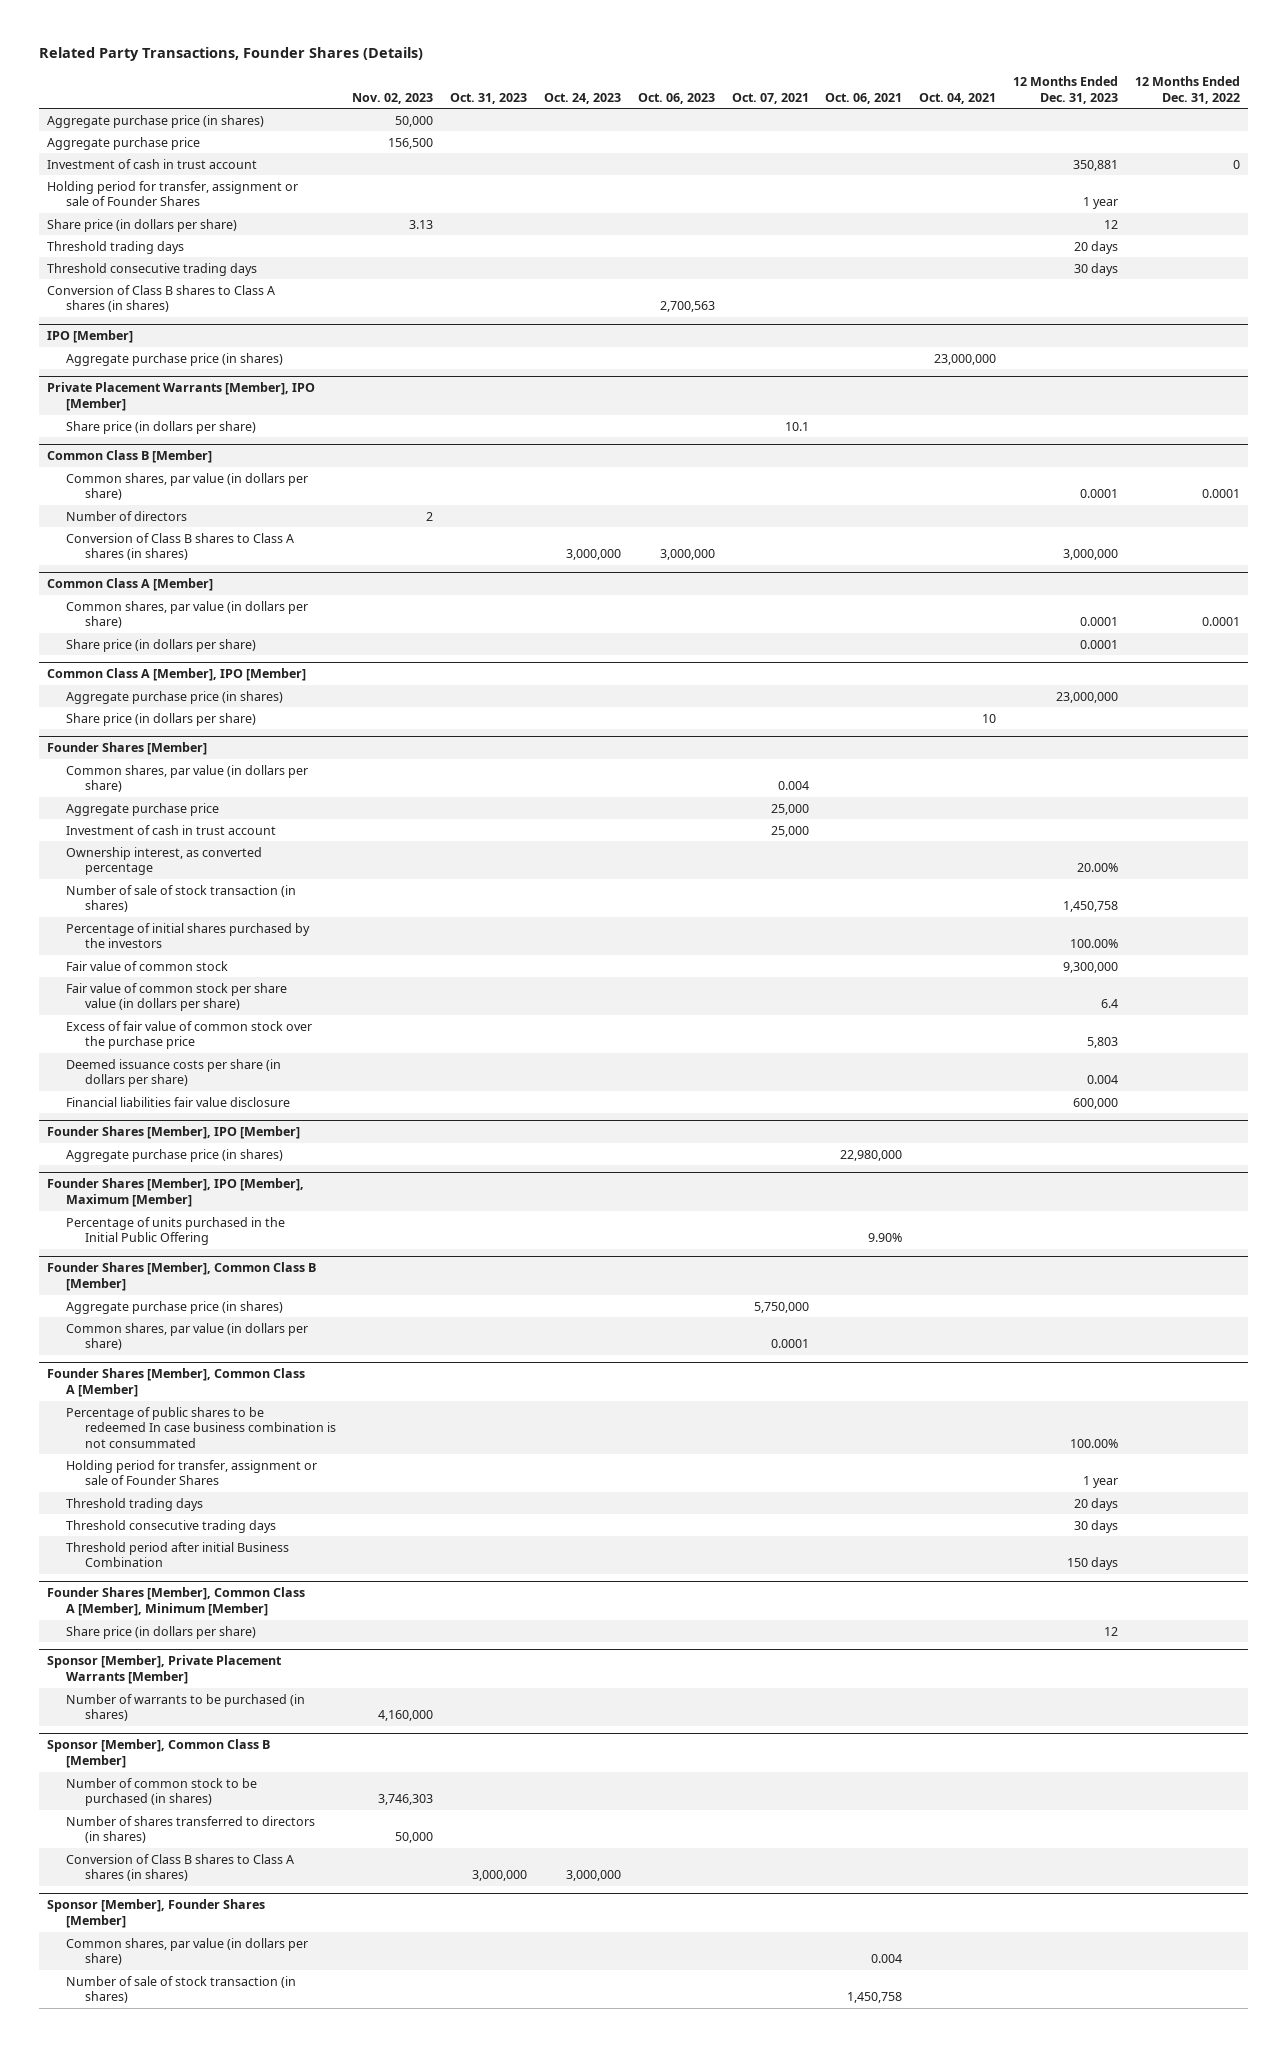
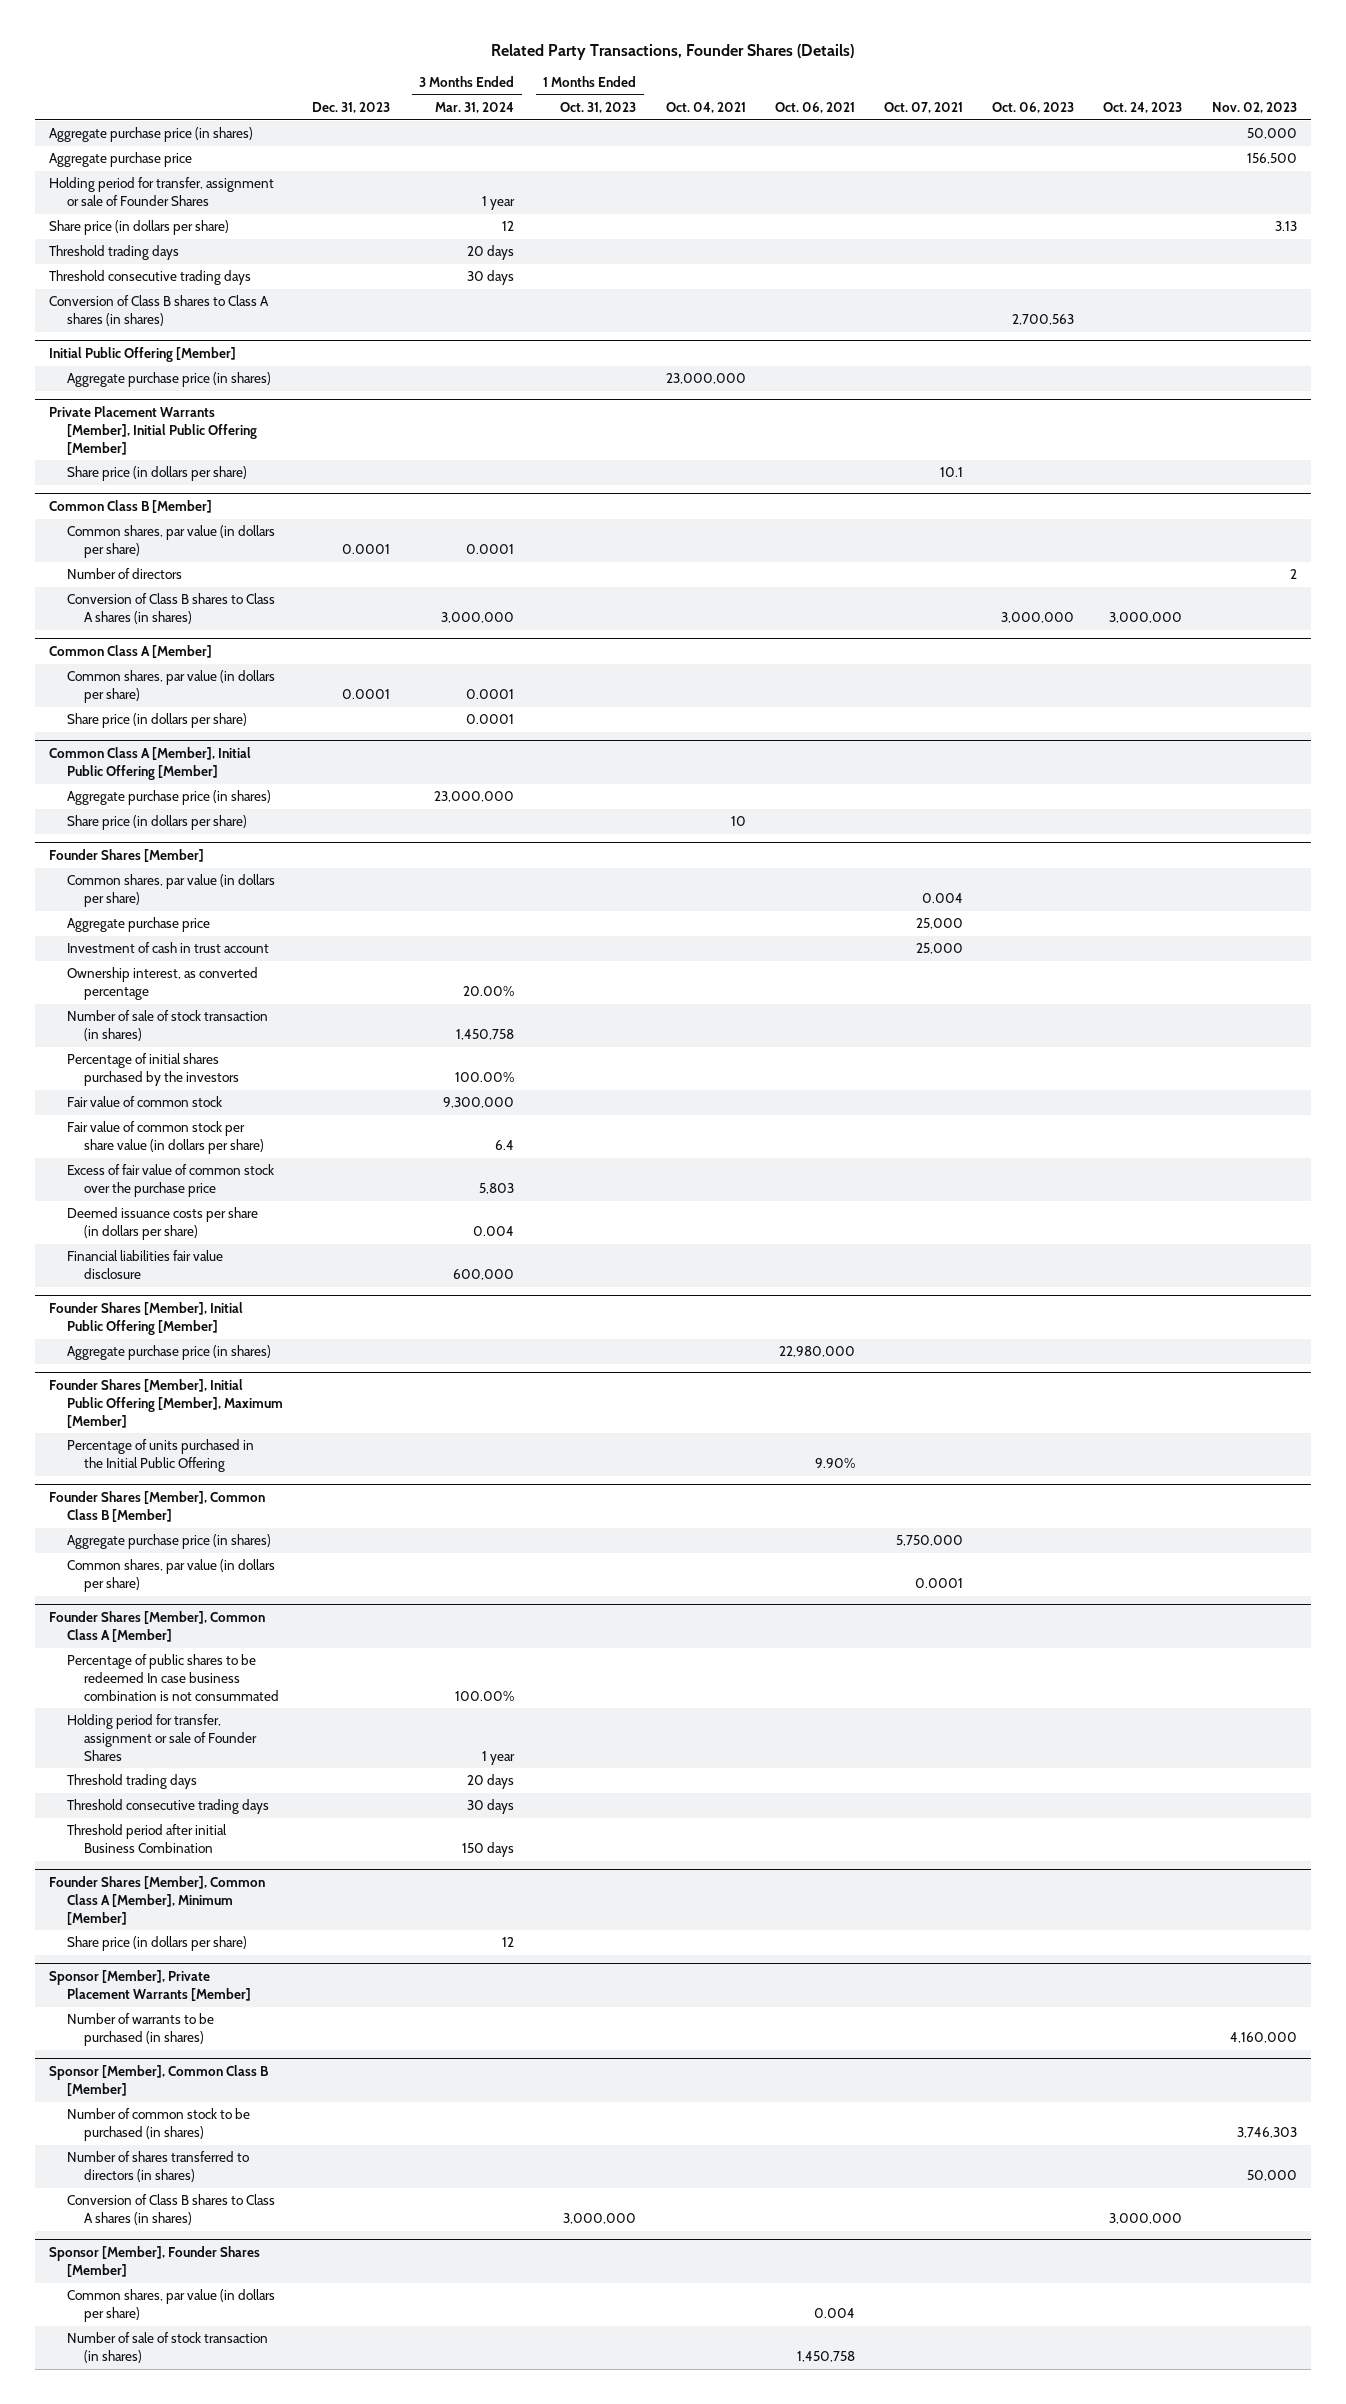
- | Nov. 02, 2023 | Oct. 31, 2023 | Oct. 24, 2023 | Oct. 06, 2023 | Oct. 07, 2021 | Oct. 06, 2021 | Oct. 04, 2021 | 12 Months Ended Dec. 31, 2023 | 12 Months Ended Dec. 31, 2022
+ | Dec. 31, 2023 | 3 Months Ended Mar. 31, 2024 | 1 Months Ended Oct. 31, 2023 | Oct. 04, 2021 | Oct. 06, 2021 | Oct. 07, 2021 | Oct. 06, 2023 | Oct. 24, 2023 | Nov. 02, 2023
- Investment of cash in trust account | | | | | | | | 350,881 | 0
- IPO [Member]
+ Initial Public Offering [Member]
- Private Placement Warrants [Member], IPO [Member]
+ Private Placement Warrants [Member], Initial Public Offering [Member]
- Common Class A [Member], IPO [Member]
+ Common Class A [Member], Initial Public Offering [Member]
- Founder Shares [Member], IPO [Member]
+ Founder Shares [Member], Initial Public Offering [Member]
- Founder Shares [Member], IPO [Member], Maximum [Member]
+ Founder Shares [Member], Initial Public Offering [Member], Maximum [Member]

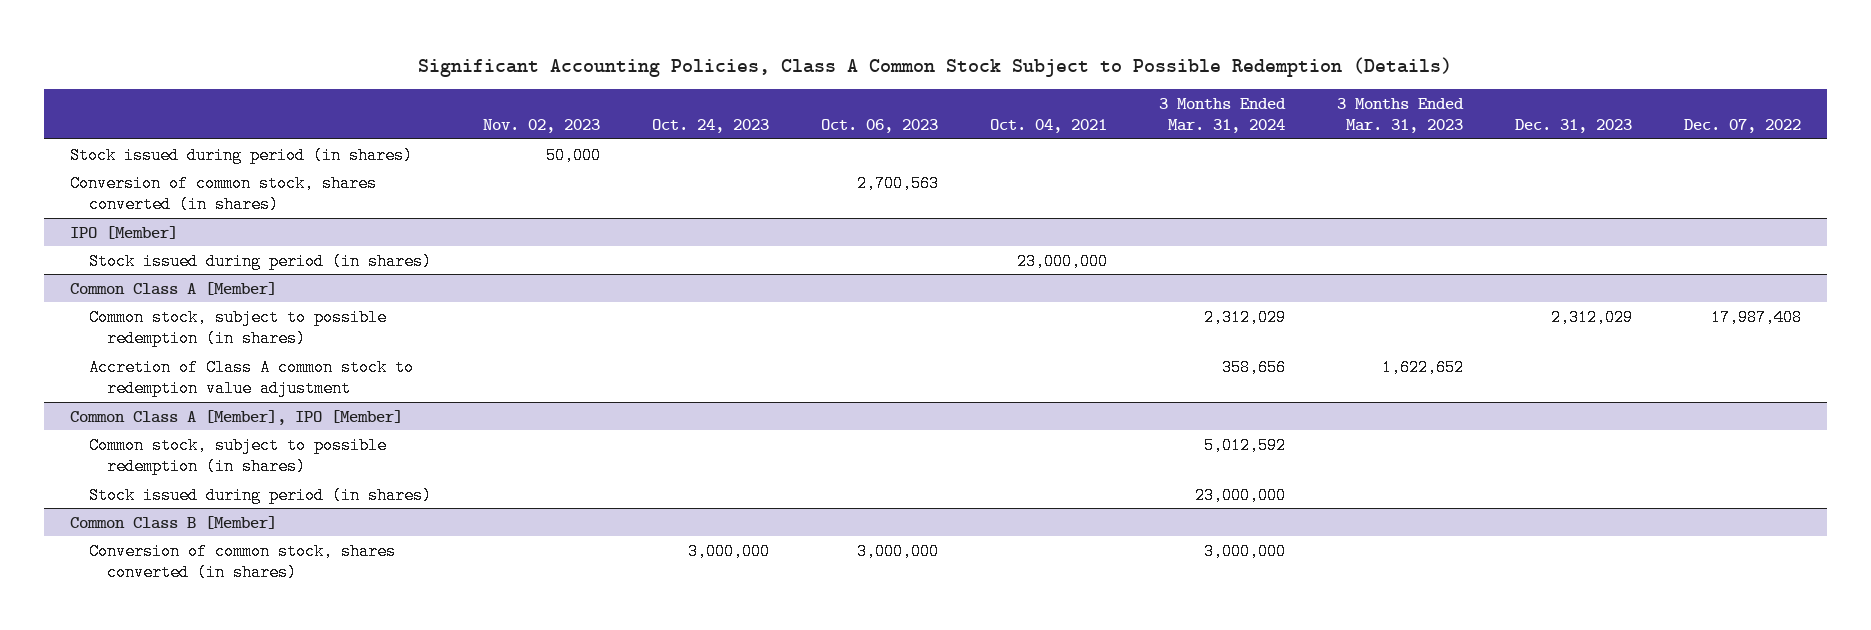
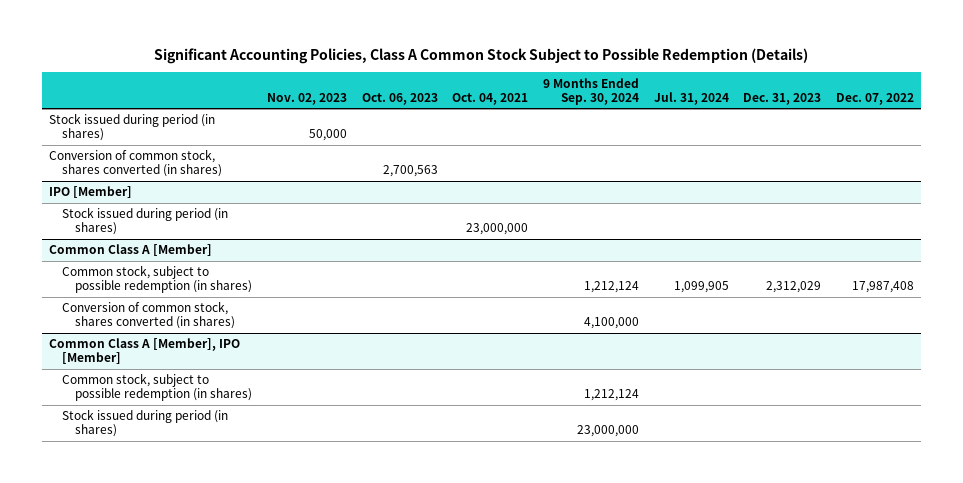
- | Nov. 02, 2023 | Oct. 24, 2023 | Oct. 06, 2023 | Oct. 04, 2021 | 3 Months Ended Mar. 31, 2024 | 3 Months Ended Mar. 31, 2023 | Dec. 31, 2023 | Dec. 07, 2022
+ | Nov. 02, 2023 | Oct. 06, 2023 | Oct. 04, 2021 | 9 Months Ended Sep. 30, 2024 | Jul. 31, 2024 | Dec. 31, 2023 | Dec. 07, 2022
@ Common Class A [Member]
- Accretion of Class A common stock to redemption value adjustment | | | | | 358,656 | 1,622,652 | |
+ Conversion of common stock, shares converted (in shares) | | | | 4,100,000 | | |
- Common Class B [Member]
- Conversion of common stock, shares converted (in shares) | | 3,000,000 | 3,000,000 | | 3,000,000 | | |

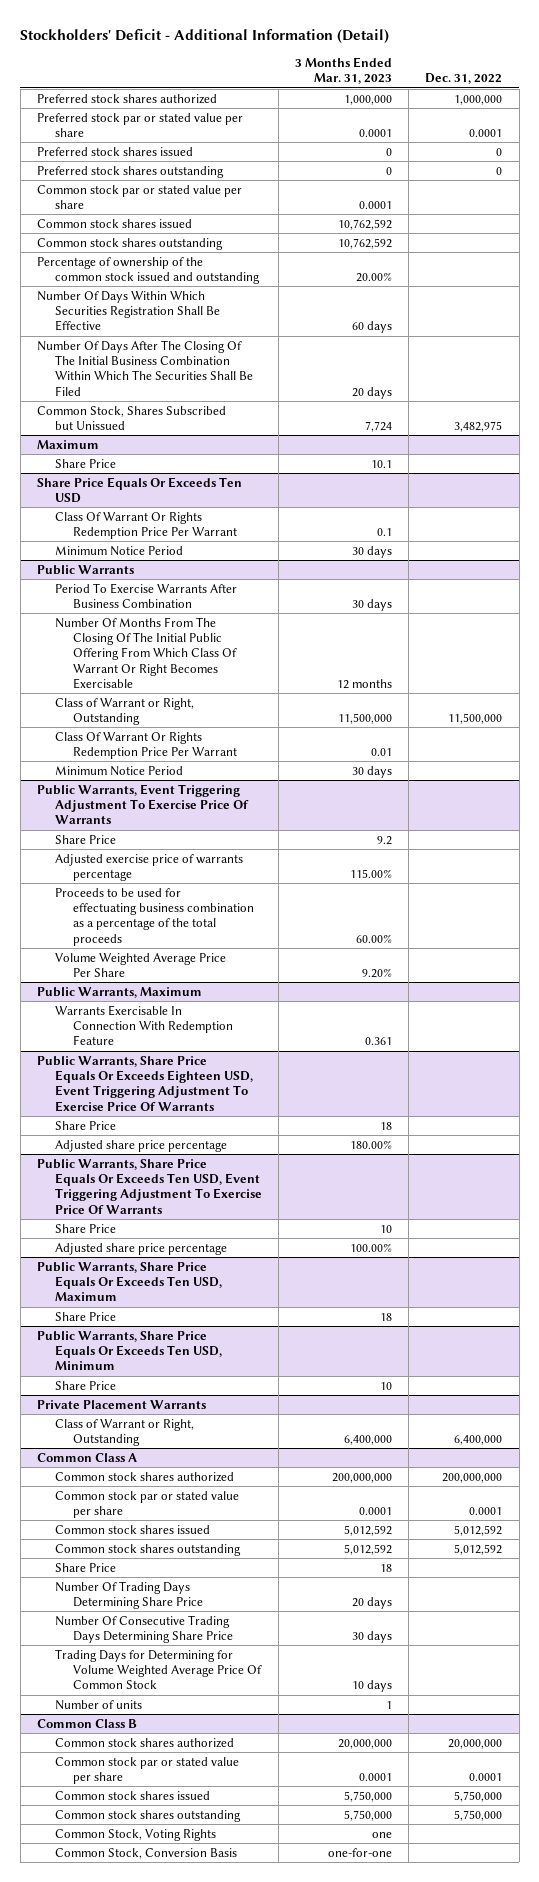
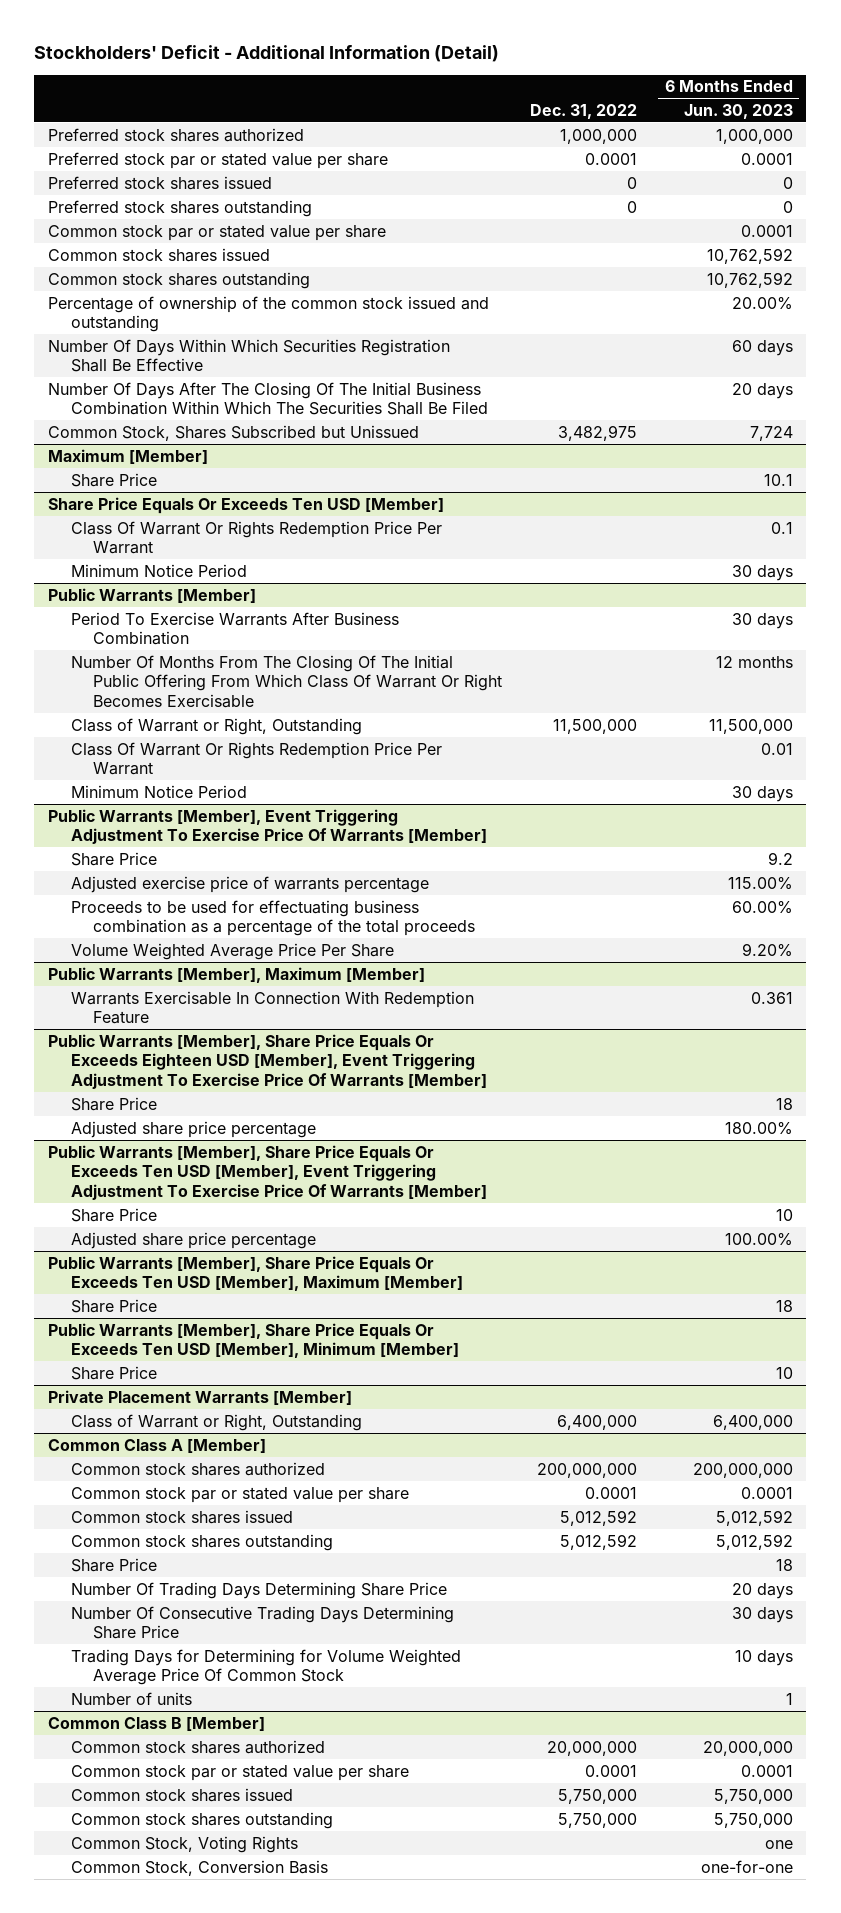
- | 3 Months Ended Mar. 31, 2023 | Dec. 31, 2022
+ | Dec. 31, 2022 | 6 Months Ended Jun. 30, 2023
- Maximum
+ Maximum [Member]
- Share Price Equals Or Exceeds Ten USD
+ Share Price Equals Or Exceeds Ten USD [Member]
- Public Warrants
+ Public Warrants [Member]
- Public Warrants, Event Triggering Adjustment To Exercise Price Of Warrants
+ Public Warrants [Member], Event Triggering Adjustment To Exercise Price Of Warrants [Member]
- Public Warrants, Maximum
+ Public Warrants [Member], Maximum [Member]
- Public Warrants, Share Price Equals Or Exceeds Eighteen USD, Event Triggering Adjustment To Exercise Price Of Warrants
+ Public Warrants [Member], Share Price Equals Or Exceeds Eighteen USD [Member], Event Triggering Adjustment To Exercise Price Of Warrants [Member]
- Public Warrants, Share Price Equals Or Exceeds Ten USD, Event Triggering Adjustment To Exercise Price Of Warrants
+ Public Warrants [Member], Share Price Equals Or Exceeds Ten USD [Member], Event Triggering Adjustment To Exercise Price Of Warrants [Member]
- Public Warrants, Share Price Equals Or Exceeds Ten USD, Maximum
+ Public Warrants [Member], Share Price Equals Or Exceeds Ten USD [Member], Maximum [Member]
- Public Warrants, Share Price Equals Or Exceeds Ten USD, Minimum
+ Public Warrants [Member], Share Price Equals Or Exceeds Ten USD [Member], Minimum [Member]
- Private Placement Warrants
+ Private Placement Warrants [Member]
- Common Class A
+ Common Class A [Member]
- Common Class B
+ Common Class B [Member]

